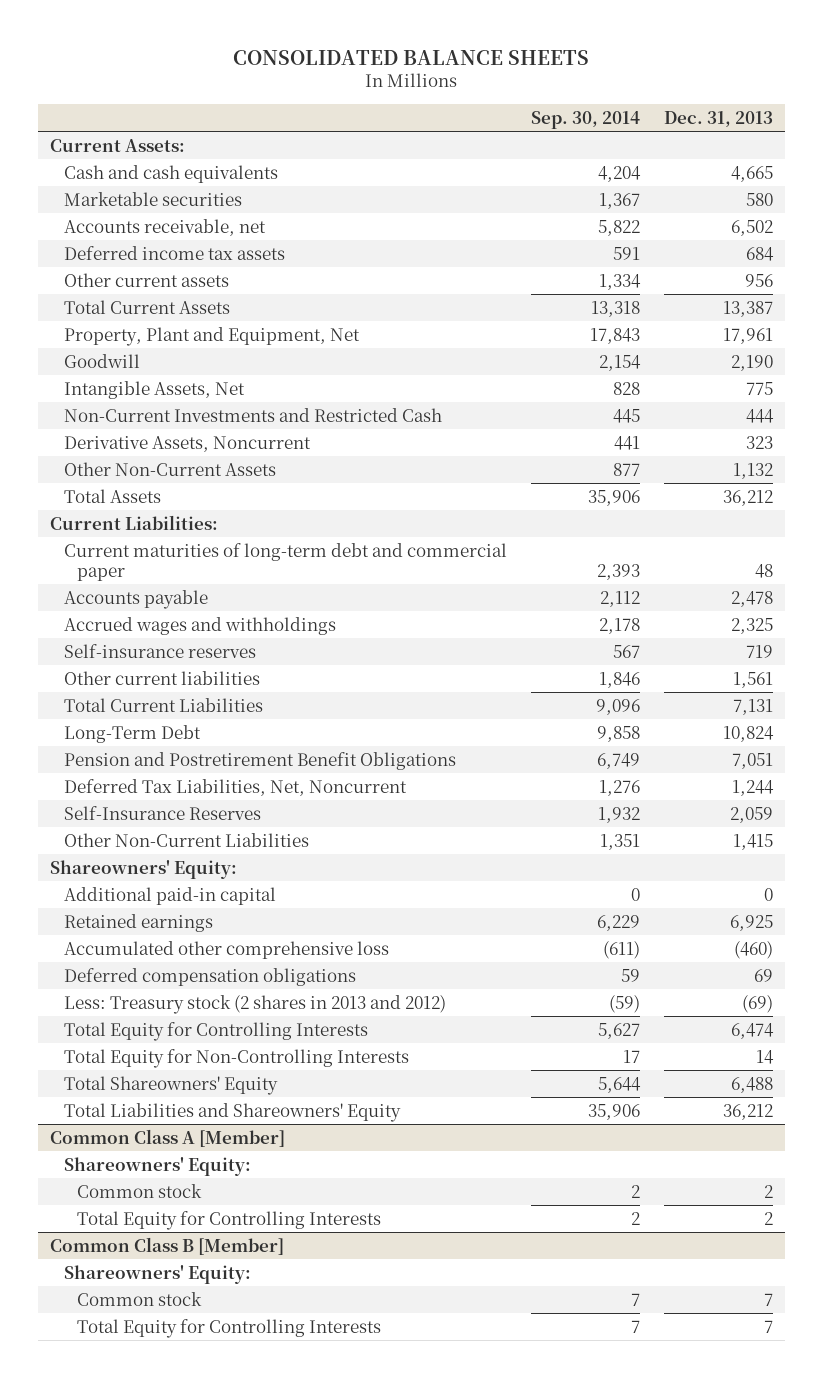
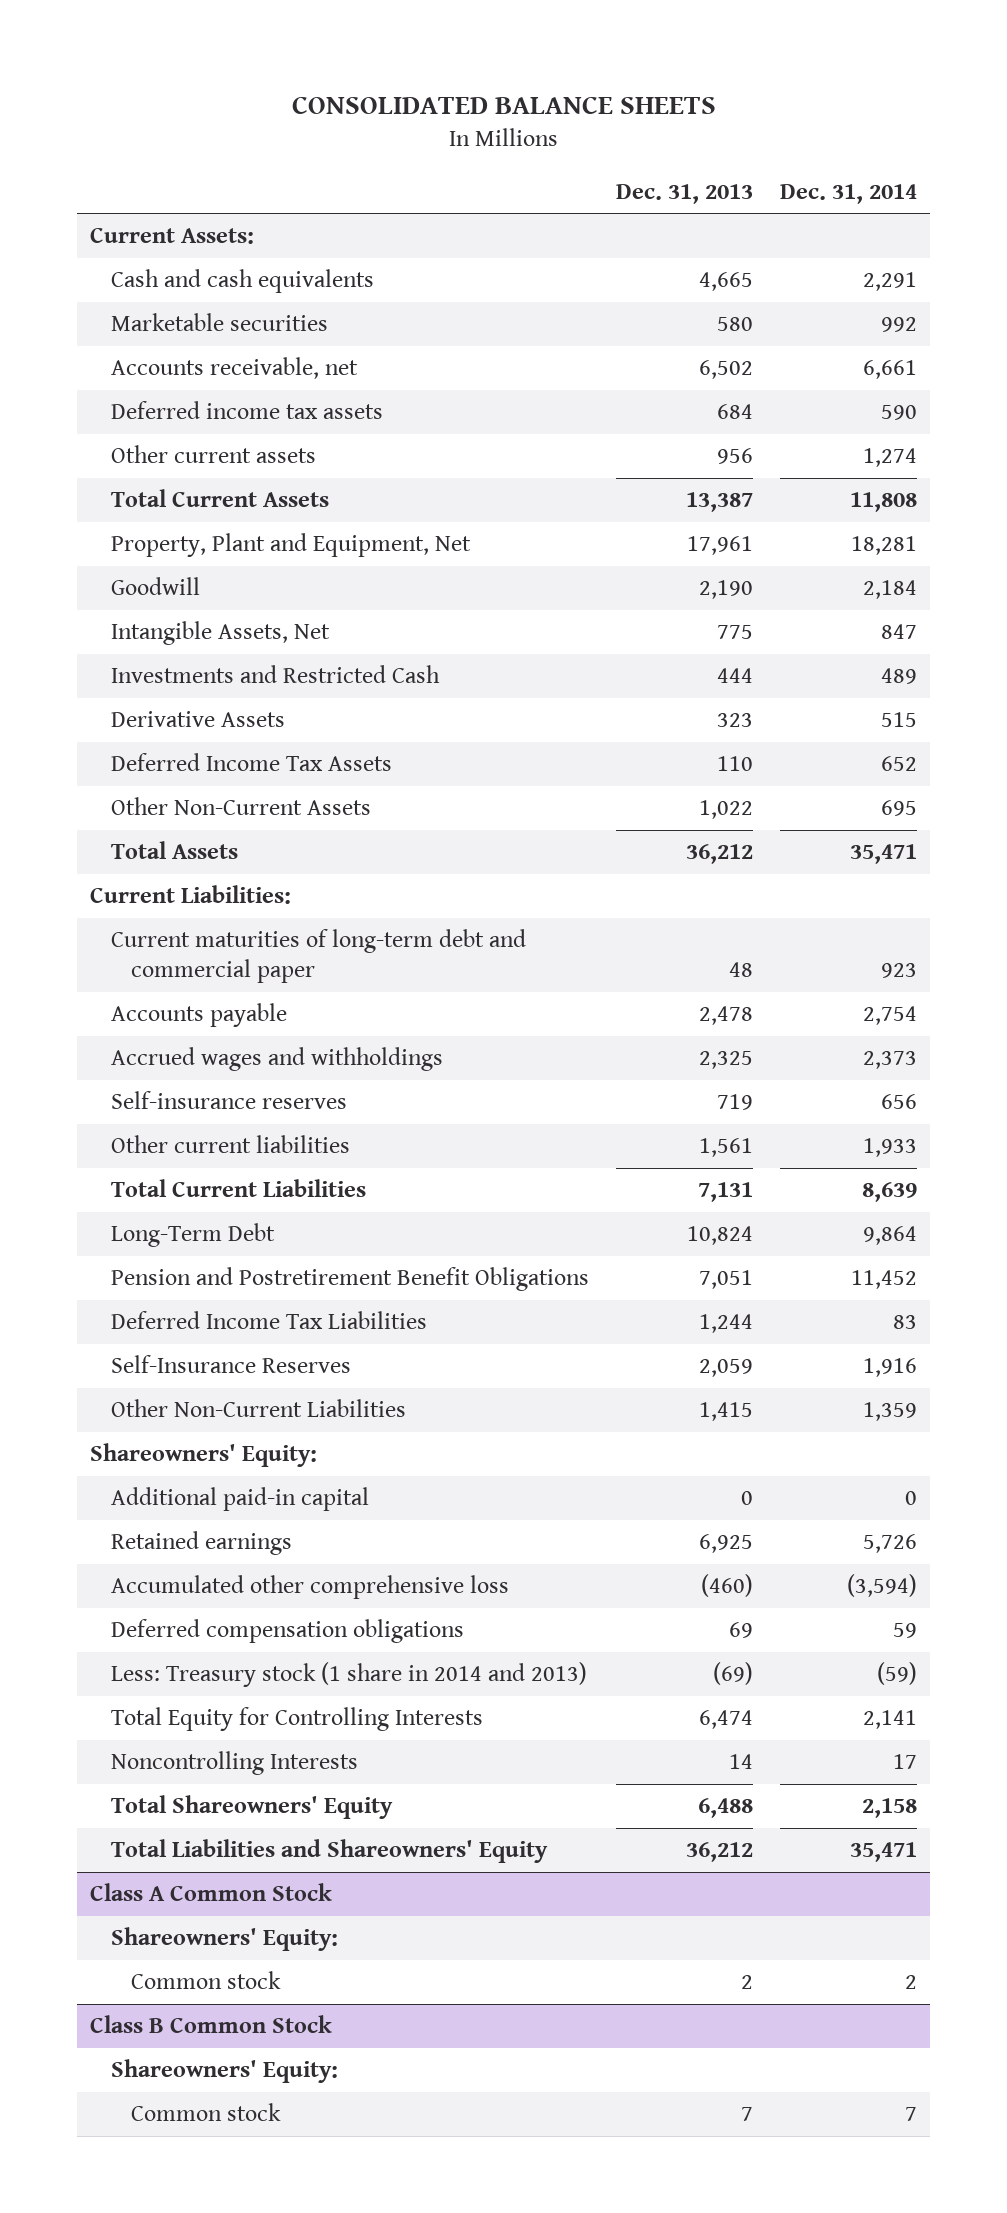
- | Sep. 30, 2014 | Dec. 31, 2013
+ | Dec. 31, 2013 | Dec. 31, 2014
- Non-Current Investments and Restricted Cash | 445 | 444
- Derivative Assets, Noncurrent | 441 | 323
- Other Non-Current Assets | 877 | 1,132
+ Investments and Restricted Cash | 444 | 489
+ Derivative Assets | 323 | 515
+ Deferred Income Tax Assets | 110 | 652
+ Other Non-Current Assets | 1,022 | 695
- Deferred Tax Liabilities, Net, Noncurrent | 1,276 | 1,244
+ Deferred Income Tax Liabilities | 1,244 | 83
- Less: Treasury stock (2 shares in 2013 and 2012) | (59) | (69)
+ Less: Treasury stock (1 share in 2014 and 2013) | (69) | (59)
- Total Equity for Non-Controlling Interests | 17 | 14
+ Noncontrolling Interests | 14 | 17
- Common Class A [Member]
+ Class A Common Stock
- Total Equity for Controlling Interests | 2 | 2
- Common Class B [Member]
+ Class B Common Stock
- Total Equity for Controlling Interests | 7 | 7

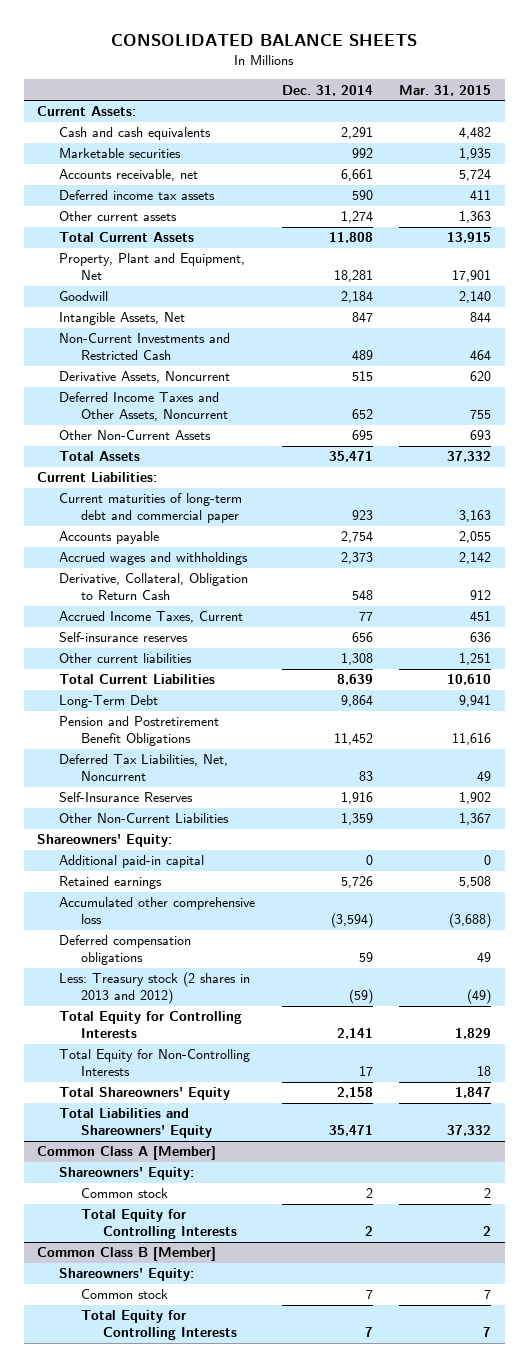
- | Dec. 31, 2013 | Dec. 31, 2014
+ | Dec. 31, 2014 | Mar. 31, 2015
- Investments and Restricted Cash | 444 | 489
- Derivative Assets | 323 | 515
- Deferred Income Tax Assets | 110 | 652
+ Non-Current Investments and Restricted Cash | 489 | 464
+ Derivative Assets, Noncurrent | 515 | 620
+ Deferred Income Taxes and Other Assets, Noncurrent | 652 | 755
+ Derivative, Collateral, Obligation to Return Cash | 548 | 912
+ Accrued Income Taxes, Current | 77 | 451
- Other current liabilities | 1,561 | 1,933
+ Other current liabilities | 1,308 | 1,251
- Deferred Income Tax Liabilities | 1,244 | 83
+ Deferred Tax Liabilities, Net, Noncurrent | 83 | 49
- Less: Treasury stock (1 share in 2014 and 2013) | (69) | (59)
+ Less: Treasury stock (2 shares in 2013 and 2012) | (59) | (49)
- Noncontrolling Interests | 14 | 17
+ Total Equity for Non-Controlling Interests | 17 | 18
- Class A Common Stock
+ Common Class A [Member]
- Class B Common Stock
+ Total Equity for Controlling Interests | 2 | 2
+ Common Class B [Member]
+ Total Equity for Controlling Interests | 7 | 7

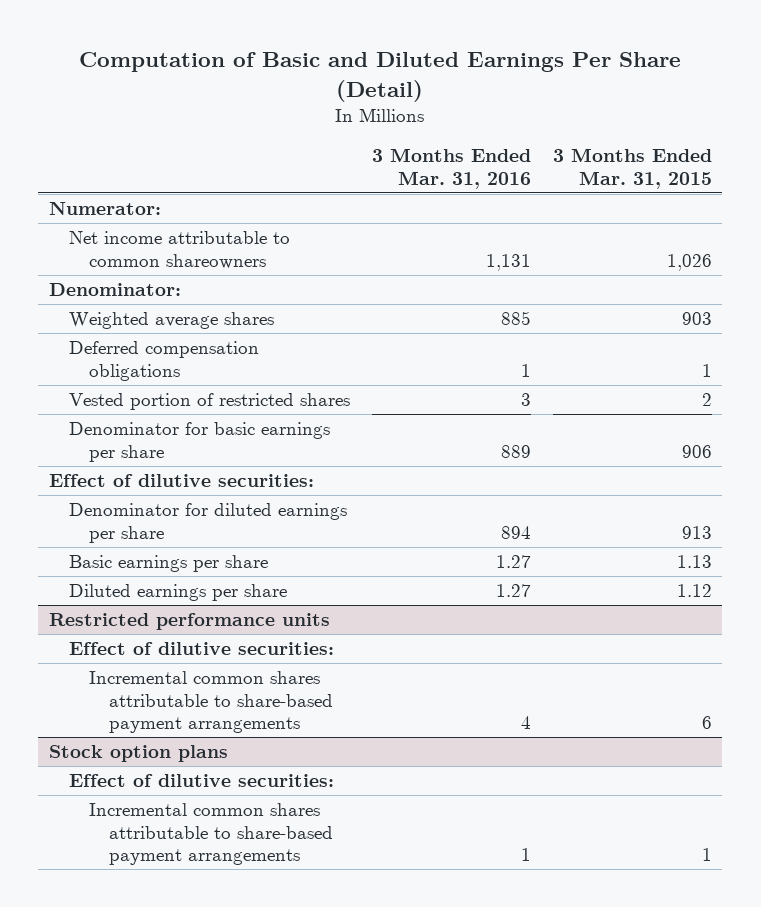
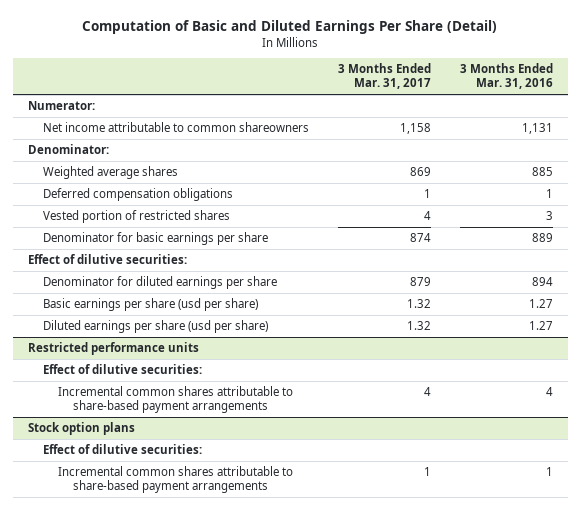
- | 3 Months Ended Mar. 31, 2016 | 3 Months Ended Mar. 31, 2015
+ | 3 Months Ended Mar. 31, 2017 | 3 Months Ended Mar. 31, 2016
- Basic earnings per share | 1.27 | 1.13
- Diluted earnings per share | 1.27 | 1.12
+ Basic earnings per share (usd per share) | 1.32 | 1.27
+ Diluted earnings per share (usd per share) | 1.32 | 1.27

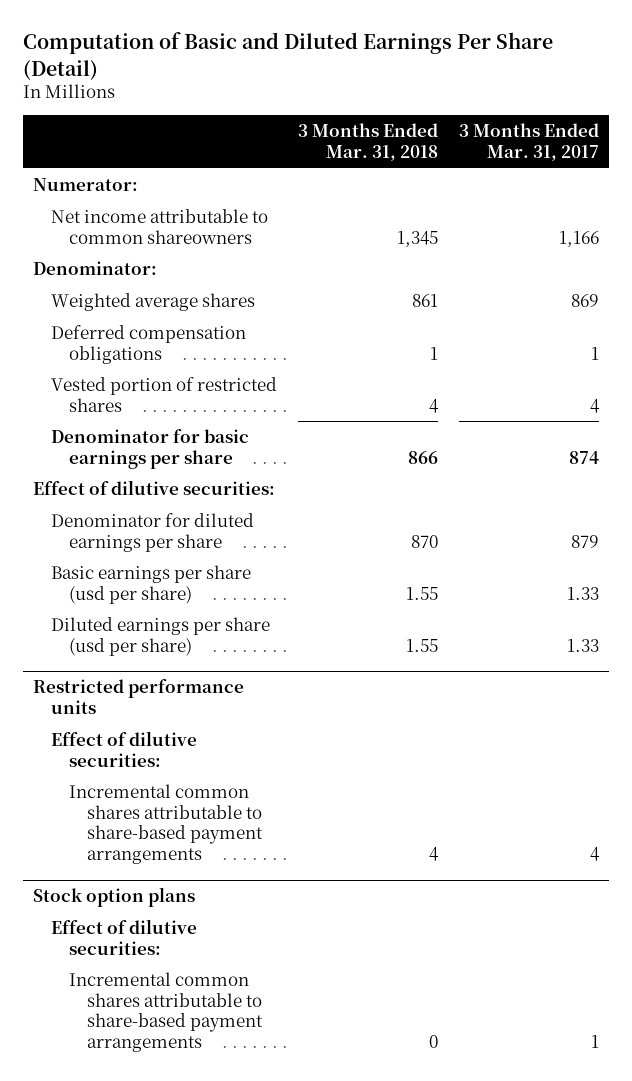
- | 3 Months Ended Mar. 31, 2017 | 3 Months Ended Mar. 31, 2016
+ | 3 Months Ended Mar. 31, 2018 | 3 Months Ended Mar. 31, 2017
- Net income attributable to common shareowners | 1,158 | 1,131
+ Net income attributable to common shareowners | 1,345 | 1,166
- Basic earnings per share (usd per share) | 1.32 | 1.27
- Diluted earnings per share (usd per share) | 1.32 | 1.27
+ Basic earnings per share (usd per share) | 1.55 | 1.33
+ Diluted earnings per share (usd per share) | 1.55 | 1.33

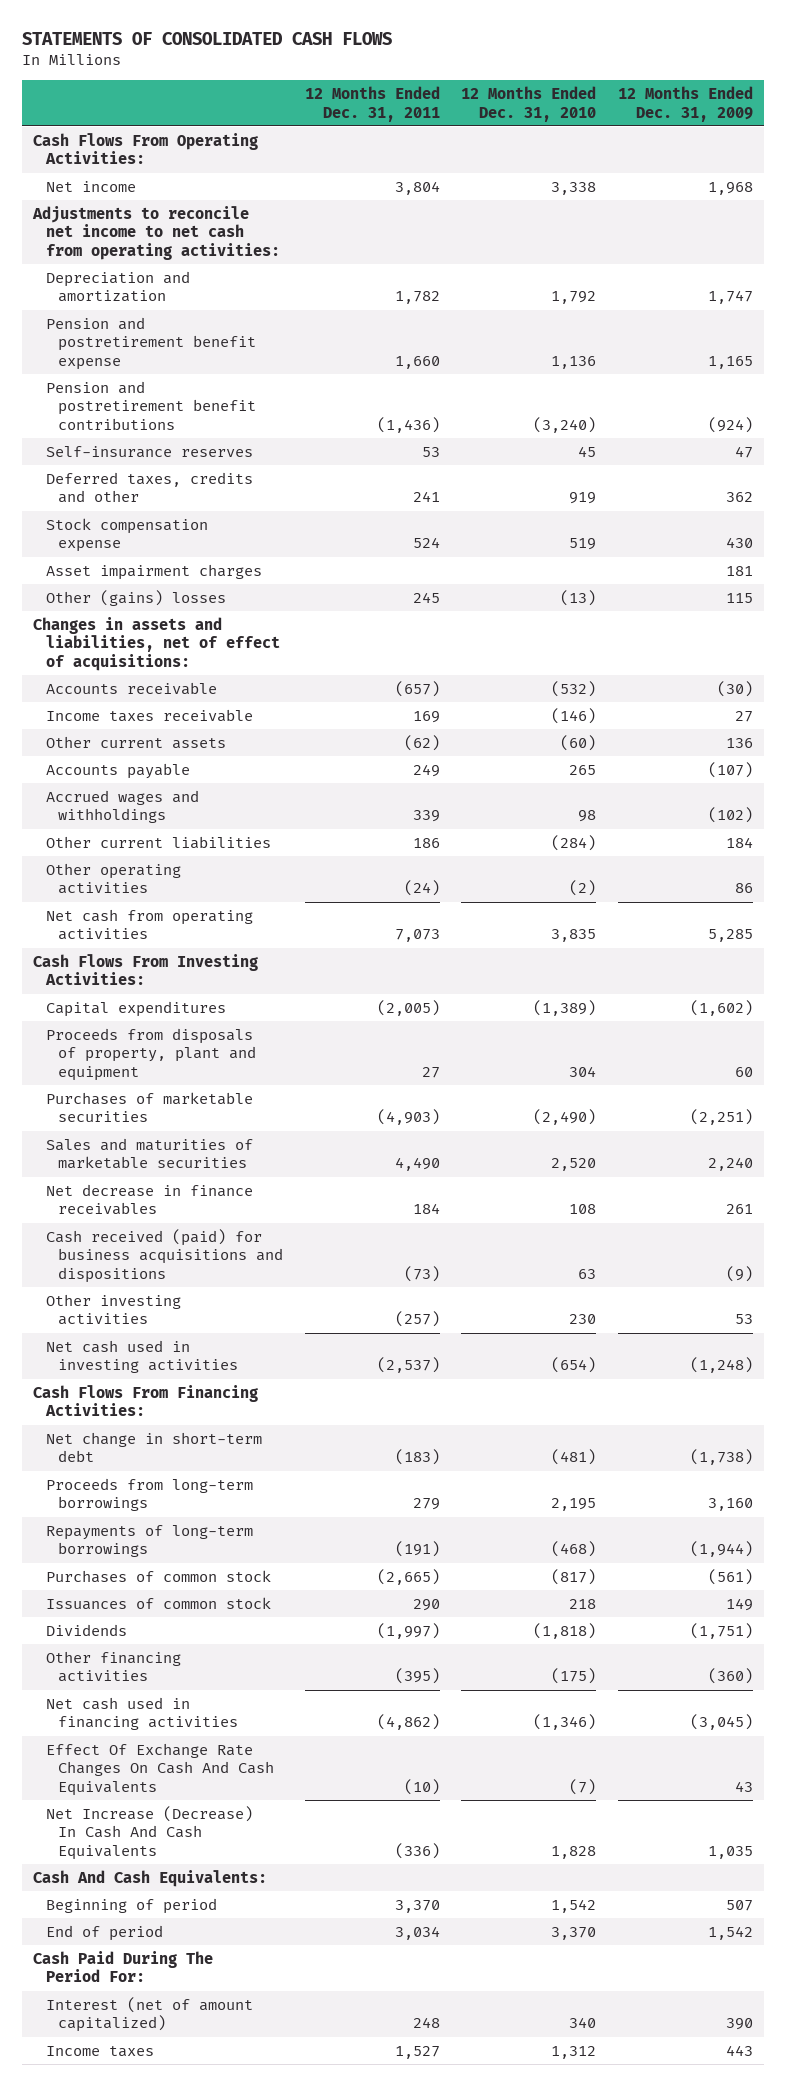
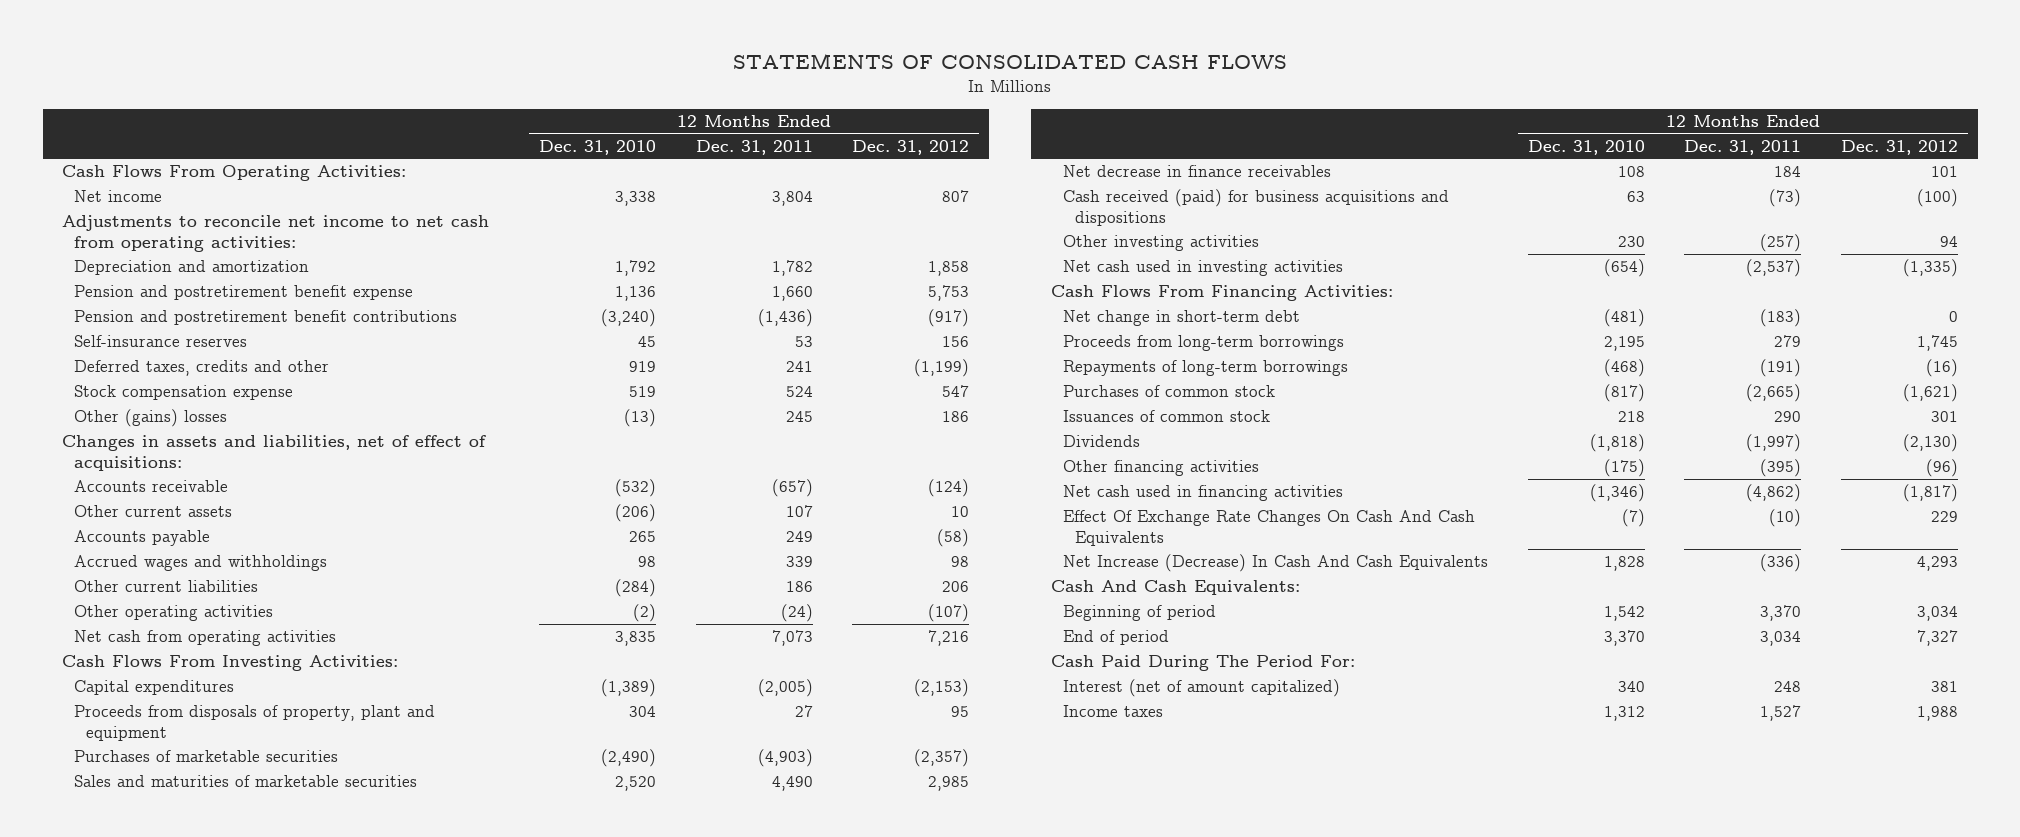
- | 12 Months Ended Dec. 31, 2011 | 12 Months Ended Dec. 31, 2010 | 12 Months Ended Dec. 31, 2009
+ | 12 Months Ended Dec. 31, 2010 | 12 Months Ended Dec. 31, 2011 | 12 Months Ended Dec. 31, 2012
- Asset impairment charges | | | 181
- Income taxes receivable | 169 | (146) | 27
- Other current assets | (62) | (60) | 136
+ Other current assets | (206) | 107 | 10

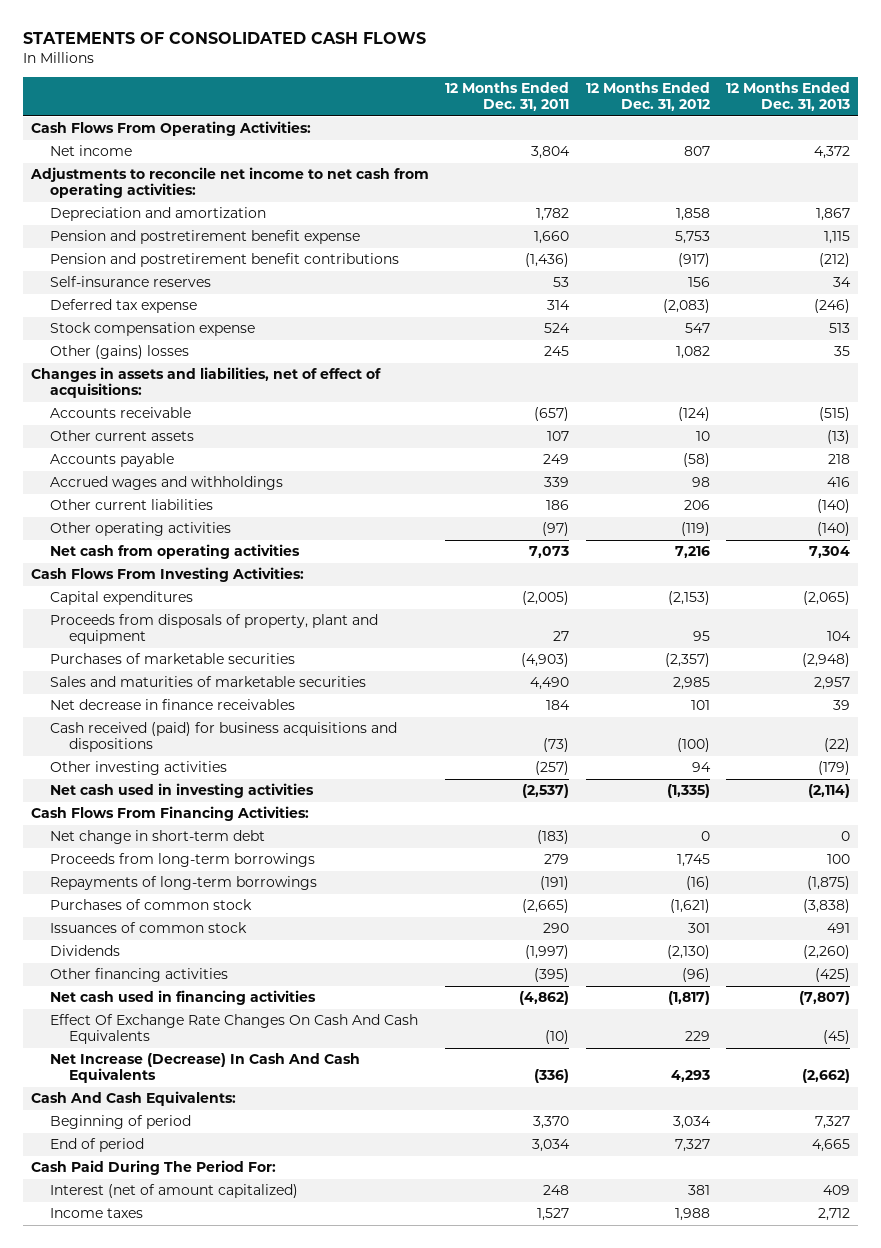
- | 12 Months Ended Dec. 31, 2010 | 12 Months Ended Dec. 31, 2011 | 12 Months Ended Dec. 31, 2012
+ | 12 Months Ended Dec. 31, 2011 | 12 Months Ended Dec. 31, 2012 | 12 Months Ended Dec. 31, 2013
- Deferred taxes, credits and other | 919 | 241 | (1,199)
+ Deferred tax expense | 314 | (2,083) | (246)
- Other (gains) losses | (13) | 245 | 186
+ Other (gains) losses | 245 | 1,082 | 35
- Other operating activities | (2) | (24) | (107)
+ Other operating activities | (97) | (119) | (140)

